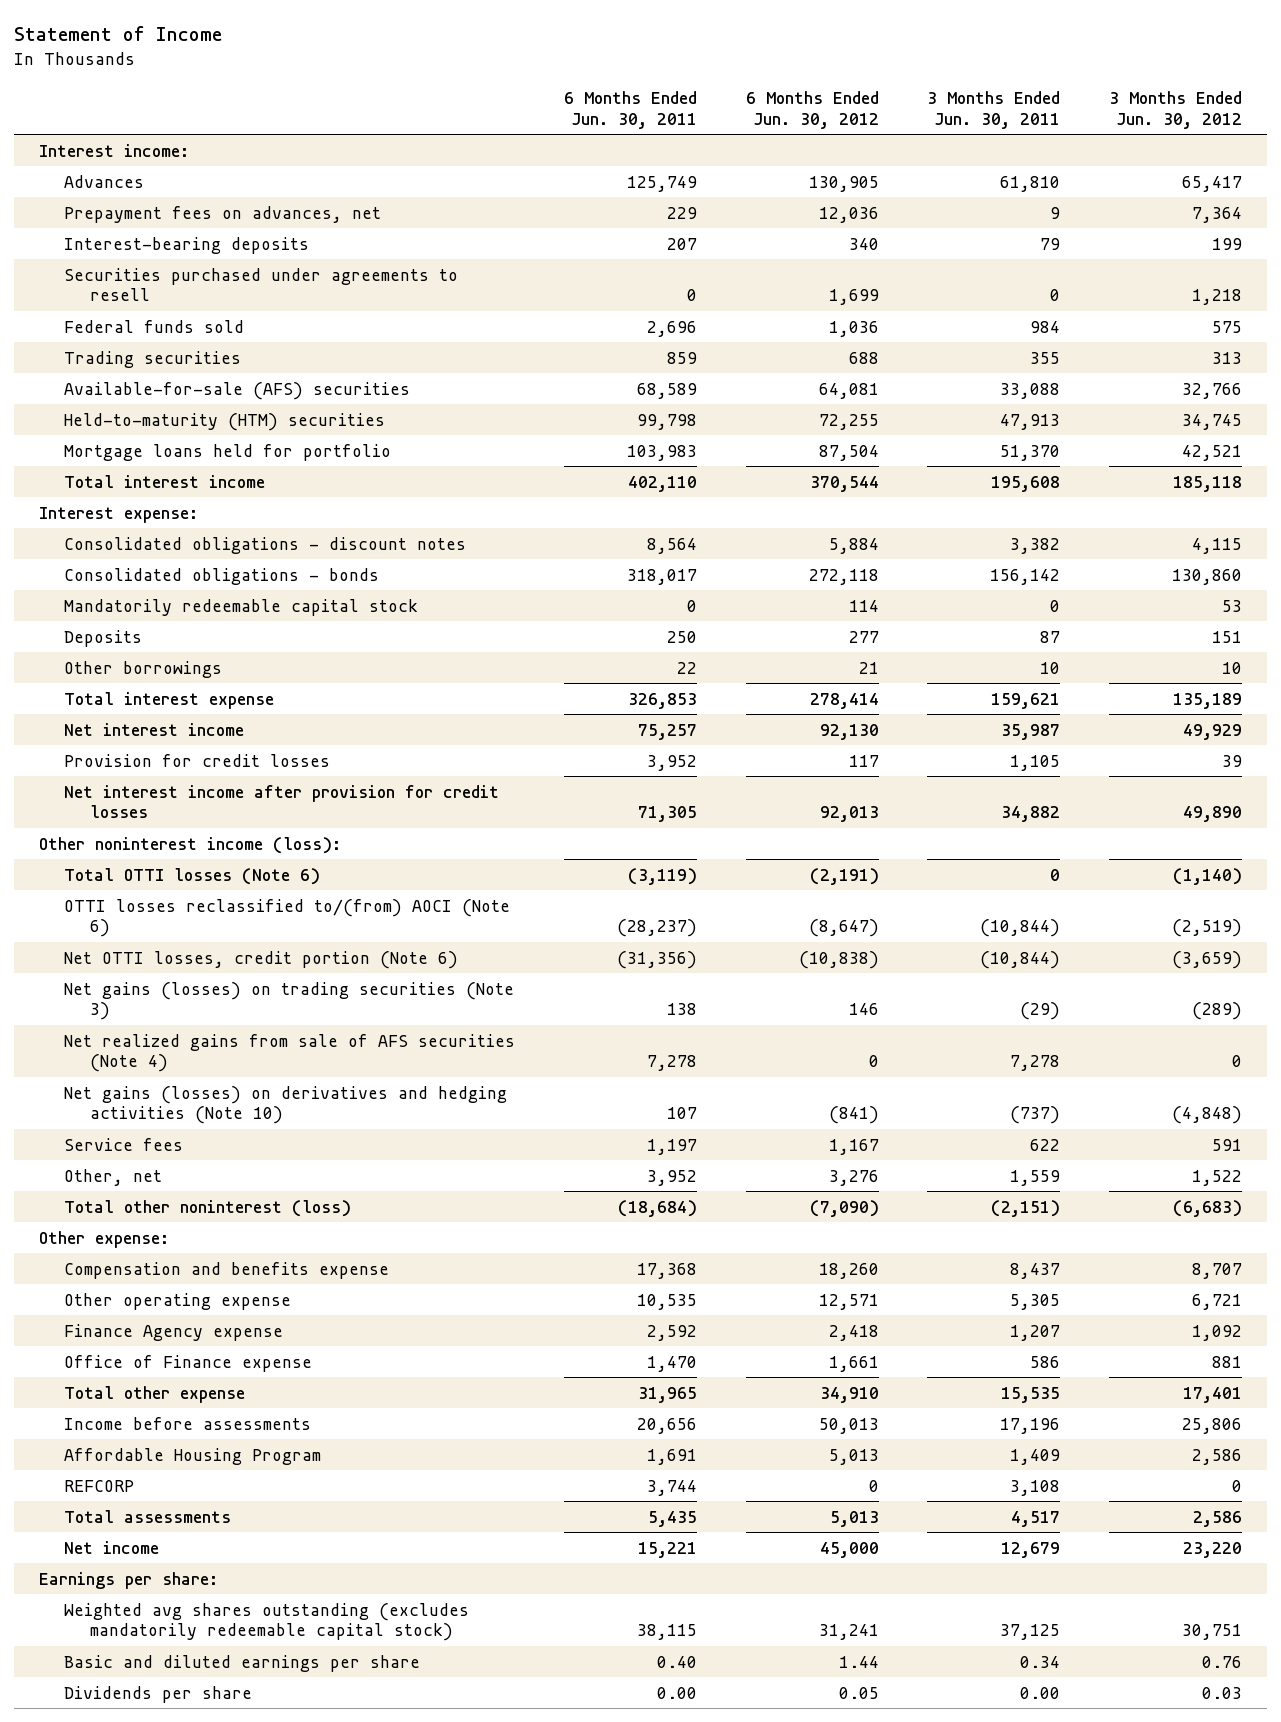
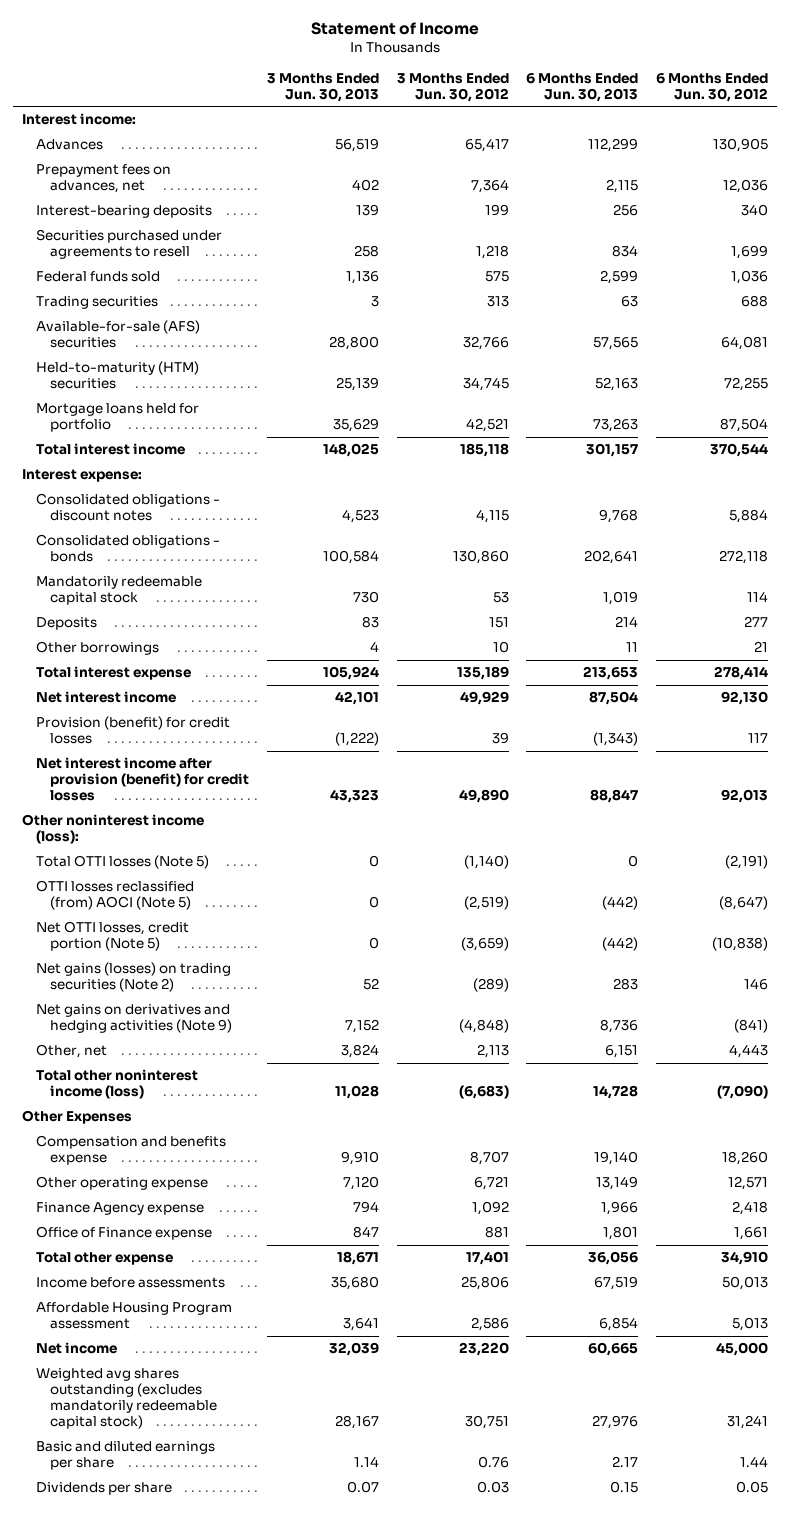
- | 6 Months Ended Jun. 30, 2011 | 6 Months Ended Jun. 30, 2012 | 3 Months Ended Jun. 30, 2011 | 3 Months Ended Jun. 30, 2012
+ | 3 Months Ended Jun. 30, 2013 | 3 Months Ended Jun. 30, 2012 | 6 Months Ended Jun. 30, 2013 | 6 Months Ended Jun. 30, 2012
- Provision for credit losses | 3,952 | 117 | 1,105 | 39
- Net interest income after provision for credit losses | 71,305 | 92,013 | 34,882 | 49,890
+ Provision (benefit) for credit losses | (1,222) | 39 | (1,343) | 117
+ Net interest income after provision (benefit) for credit losses | 43,323 | 49,890 | 88,847 | 92,013
- Total OTTI losses (Note 6) | (3,119) | (2,191) | 0 | (1,140)
- OTTI losses reclassified to/(from) AOCI (Note 6) | (28,237) | (8,647) | (10,844) | (2,519)
- Net OTTI losses, credit portion (Note 6) | (31,356) | (10,838) | (10,844) | (3,659)
- Net gains (losses) on trading securities (Note 3) | 138 | 146 | (29) | (289)
- Net realized gains from sale of AFS securities (Note 4) | 7,278 | 0 | 7,278 | 0
- Net gains (losses) on derivatives and hedging activities (Note 10) | 107 | (841) | (737) | (4,848)
- Service fees | 1,197 | 1,167 | 622 | 591
- Other, net | 3,952 | 3,276 | 1,559 | 1,522
- Total other noninterest (loss) | (18,684) | (7,090) | (2,151) | (6,683)
- Other expense:
+ Total OTTI losses (Note 5) | 0 | (1,140) | 0 | (2,191)
+ OTTI losses reclassified (from) AOCI (Note 5) | 0 | (2,519) | (442) | (8,647)
+ Net OTTI losses, credit portion (Note 5) | 0 | (3,659) | (442) | (10,838)
+ Net gains (losses) on trading securities (Note 2) | 52 | (289) | 283 | 146
+ Net gains on derivatives and hedging activities (Note 9) | 7,152 | (4,848) | 8,736 | (841)
+ Other, net | 3,824 | 2,113 | 6,151 | 4,443
+ Total other noninterest income (loss) | 11,028 | (6,683) | 14,728 | (7,090)
+ Other Expenses
- Affordable Housing Program | 1,691 | 5,013 | 1,409 | 2,586
- REFCORP | 3,744 | 0 | 3,108 | 0
- Total assessments | 5,435 | 5,013 | 4,517 | 2,586
+ Affordable Housing Program assessment | 3,641 | 2,586 | 6,854 | 5,013
- Earnings per share:

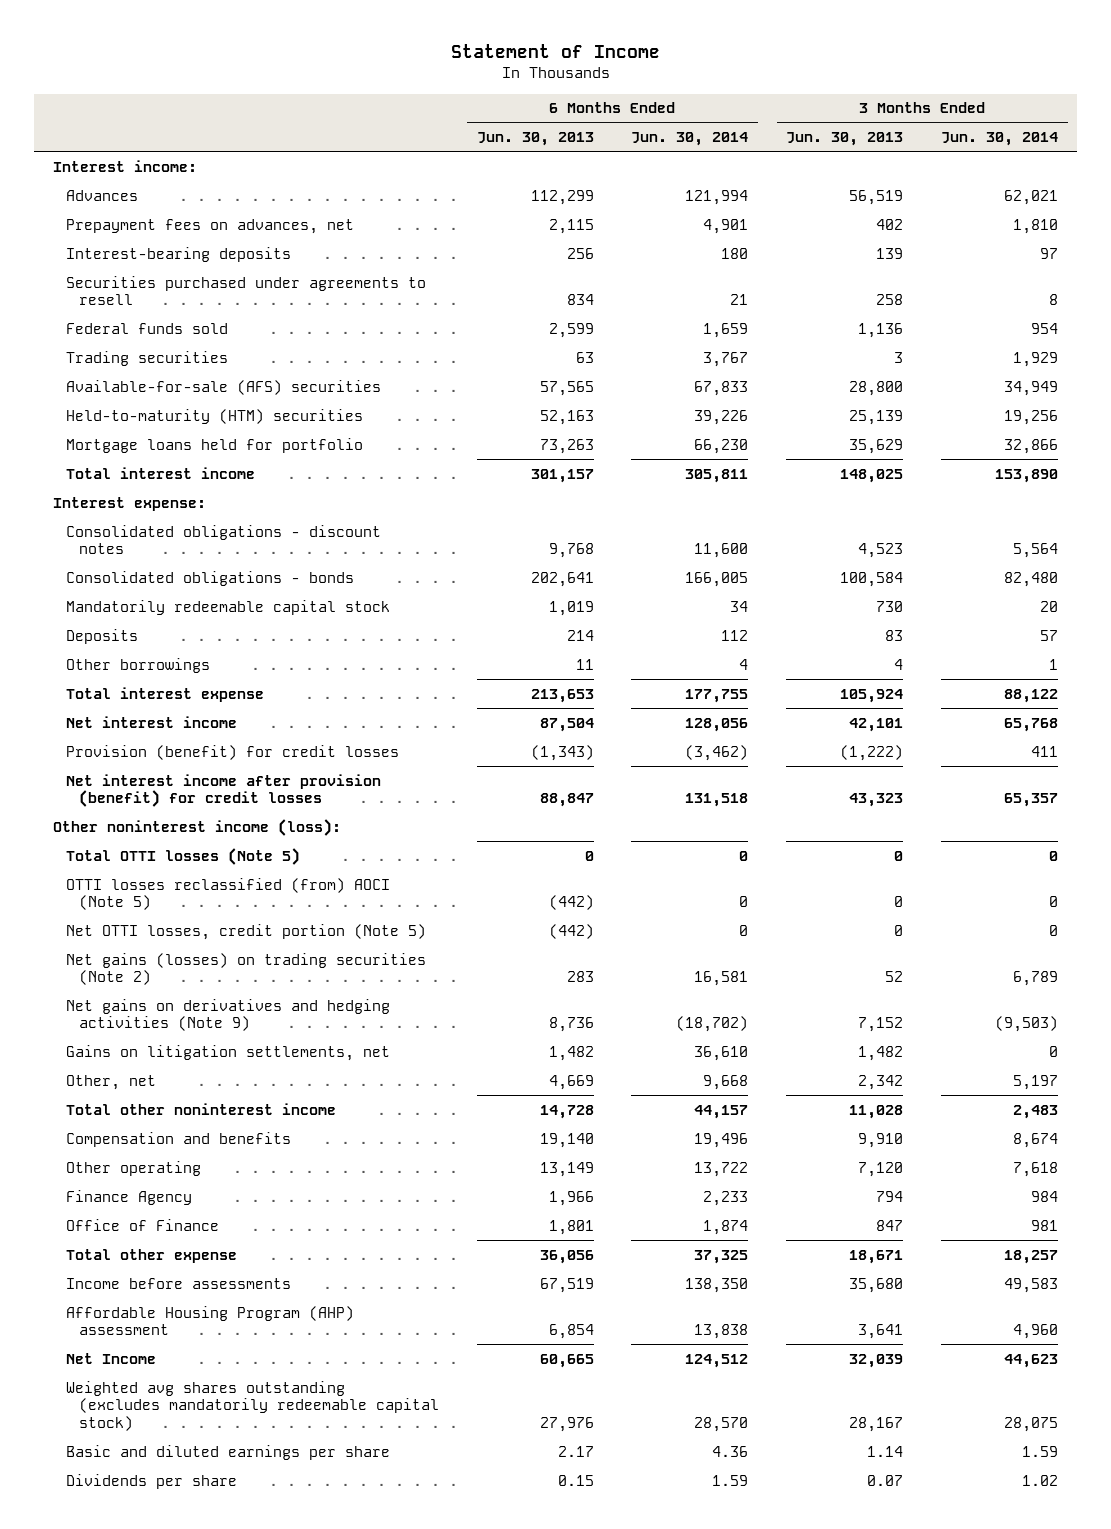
- | 3 Months Ended Jun. 30, 2013 | 3 Months Ended Jun. 30, 2012 | 6 Months Ended Jun. 30, 2013 | 6 Months Ended Jun. 30, 2012
+ | 6 Months Ended Jun. 30, 2013 | 6 Months Ended Jun. 30, 2014 | 3 Months Ended Jun. 30, 2013 | 3 Months Ended Jun. 30, 2014
- Other, net | 3,824 | 2,113 | 6,151 | 4,443
- Total other noninterest income (loss) | 11,028 | (6,683) | 14,728 | (7,090)
- Other Expenses
- Compensation and benefits expense | 9,910 | 8,707 | 19,140 | 18,260
- Other operating expense | 7,120 | 6,721 | 13,149 | 12,571
- Finance Agency expense | 794 | 1,092 | 1,966 | 2,418
- Office of Finance expense | 847 | 881 | 1,801 | 1,661
+ Gains on litigation settlements, net | 1,482 | 36,610 | 1,482 | 0
+ Other, net | 4,669 | 9,668 | 2,342 | 5,197
+ Total other noninterest income | 14,728 | 44,157 | 11,028 | 2,483
+ Compensation and benefits | 19,140 | 19,496 | 9,910 | 8,674
+ Other operating | 13,149 | 13,722 | 7,120 | 7,618
+ Finance Agency | 1,966 | 2,233 | 794 | 984
+ Office of Finance | 1,801 | 1,874 | 847 | 981
- Affordable Housing Program assessment | 3,641 | 2,586 | 6,854 | 5,013
- Net income | 32,039 | 23,220 | 60,665 | 45,000
+ Affordable Housing Program (AHP) assessment | 6,854 | 13,838 | 3,641 | 4,960
+ Net Income | 60,665 | 124,512 | 32,039 | 44,623

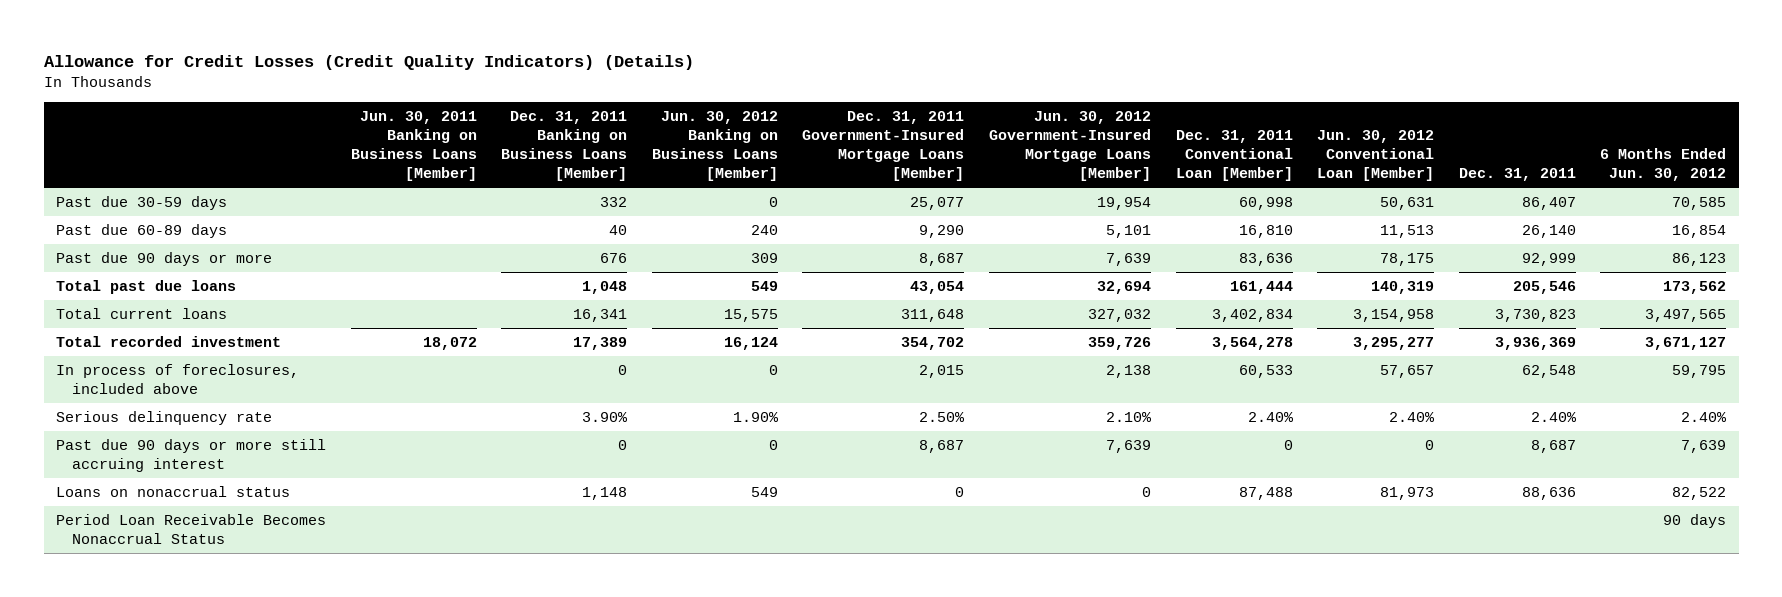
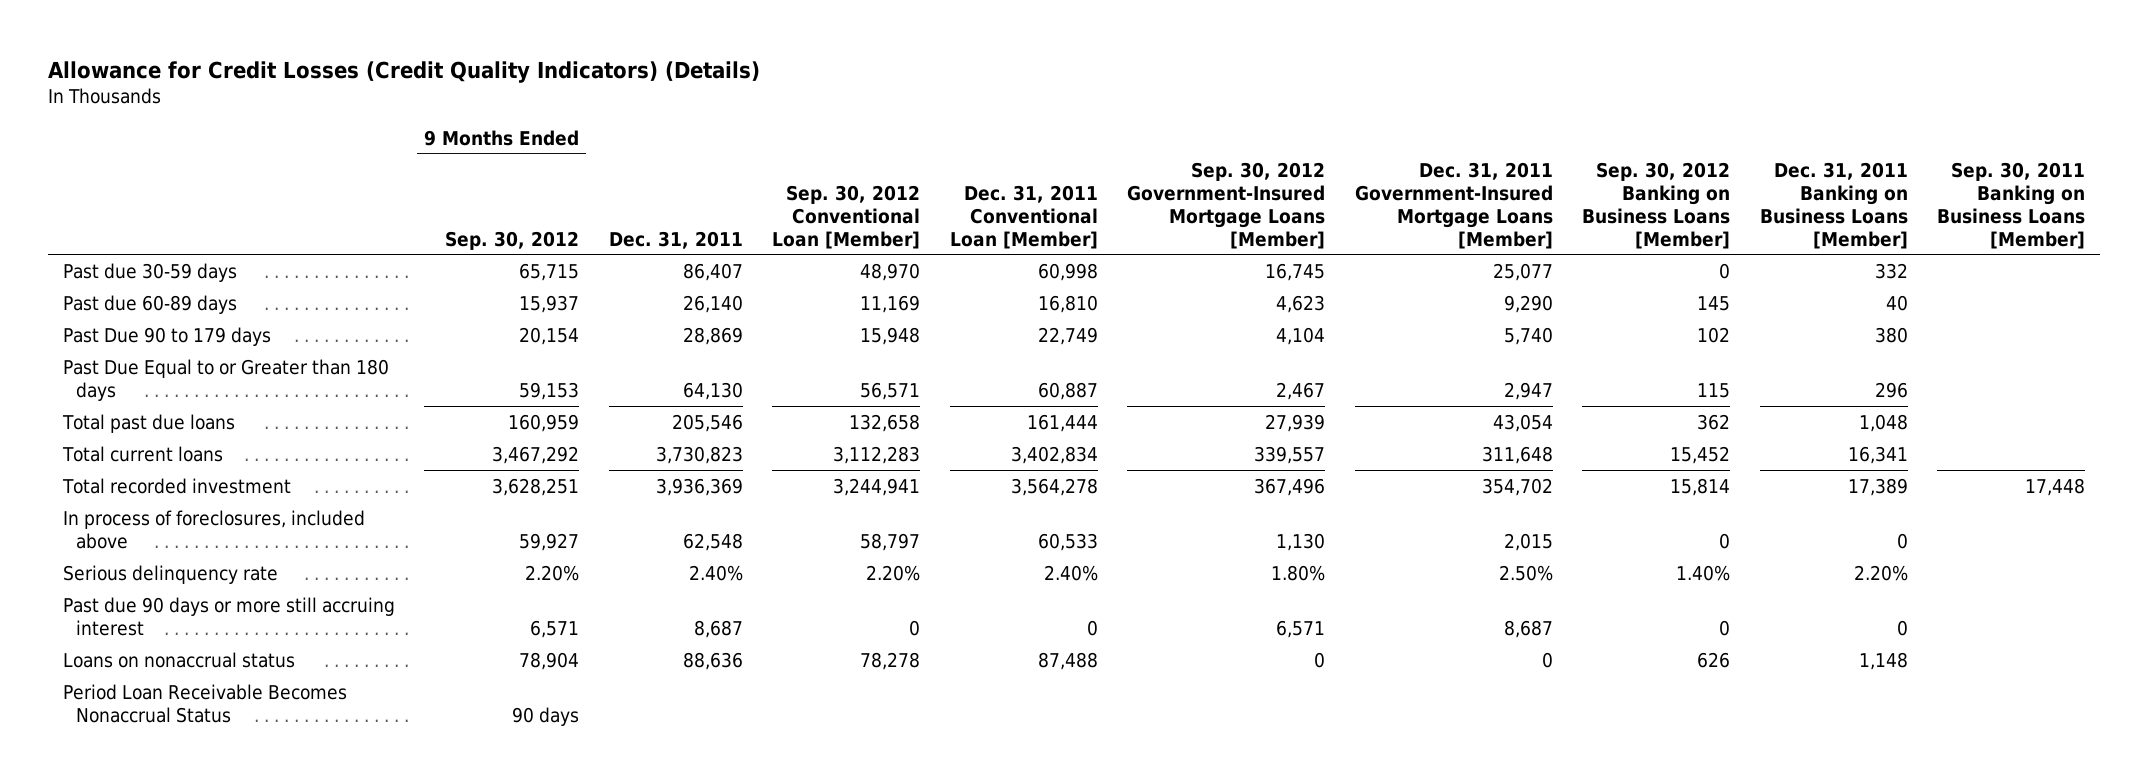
- | Jun. 30, 2011 Banking on Business Loans [Member] | Dec. 31, 2011 Banking on Business Loans [Member] | Jun. 30, 2012 Banking on Business Loans [Member] | Dec. 31, 2011 Government-Insured Mortgage Loans [Member] | Jun. 30, 2012 Government-Insured Mortgage Loans [Member] | Dec. 31, 2011 Conventional Loan [Member] | Jun. 30, 2012 Conventional Loan [Member] | Dec. 31, 2011 | 6 Months Ended Jun. 30, 2012
+ | 9 Months Ended Sep. 30, 2012 | Dec. 31, 2011 | Sep. 30, 2012 Conventional Loan [Member] | Dec. 31, 2011 Conventional Loan [Member] | Sep. 30, 2012 Government-Insured Mortgage Loans [Member] | Dec. 31, 2011 Government-Insured Mortgage Loans [Member] | Sep. 30, 2012 Banking on Business Loans [Member] | Dec. 31, 2011 Banking on Business Loans [Member] | Sep. 30, 2011 Banking on Business Loans [Member]
- Past due 90 days or more | | 676 | 309 | 8,687 | 7,639 | 83,636 | 78,175 | 92,999 | 86,123
+ Past Due 90 to 179 days | 20,154 | 28,869 | 15,948 | 22,749 | 4,104 | 5,740 | 102 | 380 |
+ Past Due Equal to or Greater than 180 days | 59,153 | 64,130 | 56,571 | 60,887 | 2,467 | 2,947 | 115 | 296 |
- Serious delinquency rate | | 3.90% | 1.90% | 2.50% | 2.10% | 2.40% | 2.40% | 2.40% | 2.40%
+ Serious delinquency rate | 2.20% | 2.40% | 2.20% | 2.40% | 1.80% | 2.50% | 1.40% | 2.20% |

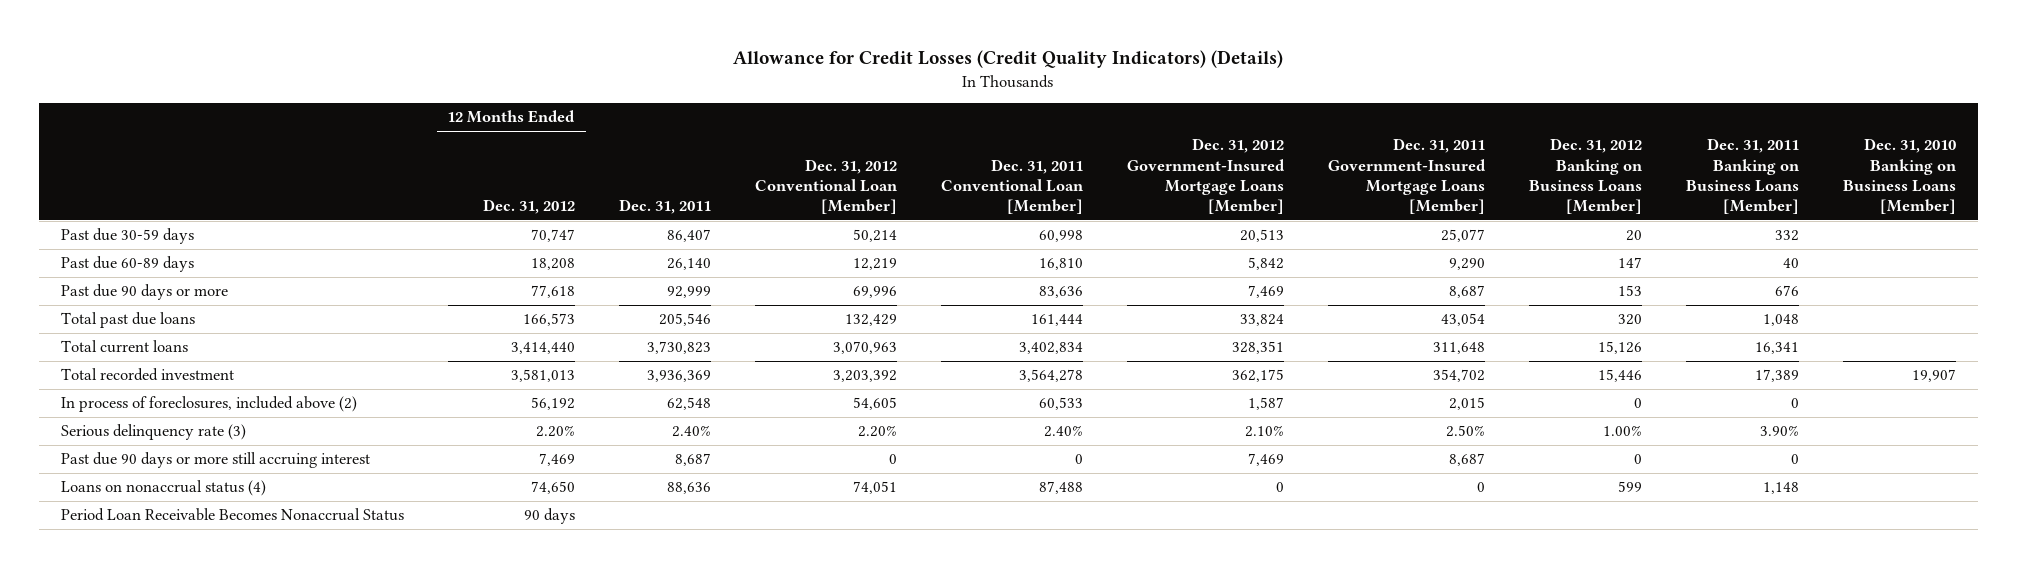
- | 9 Months Ended Sep. 30, 2012 | Dec. 31, 2011 | Sep. 30, 2012 Conventional Loan [Member] | Dec. 31, 2011 Conventional Loan [Member] | Sep. 30, 2012 Government-Insured Mortgage Loans [Member] | Dec. 31, 2011 Government-Insured Mortgage Loans [Member] | Sep. 30, 2012 Banking on Business Loans [Member] | Dec. 31, 2011 Banking on Business Loans [Member] | Sep. 30, 2011 Banking on Business Loans [Member]
+ | 12 Months Ended Dec. 31, 2012 | Dec. 31, 2011 | Dec. 31, 2012 Conventional Loan [Member] | Dec. 31, 2011 Conventional Loan [Member] | Dec. 31, 2012 Government-Insured Mortgage Loans [Member] | Dec. 31, 2011 Government-Insured Mortgage Loans [Member] | Dec. 31, 2012 Banking on Business Loans [Member] | Dec. 31, 2011 Banking on Business Loans [Member] | Dec. 31, 2010 Banking on Business Loans [Member]
- Past Due 90 to 179 days | 20,154 | 28,869 | 15,948 | 22,749 | 4,104 | 5,740 | 102 | 380 |
- Past Due Equal to or Greater than 180 days | 59,153 | 64,130 | 56,571 | 60,887 | 2,467 | 2,947 | 115 | 296 |
+ Past due 90 days or more | 77,618 | 92,999 | 69,996 | 83,636 | 7,469 | 8,687 | 153 | 676 |
- In process of foreclosures, included above | 59,927 | 62,548 | 58,797 | 60,533 | 1,130 | 2,015 | 0 | 0 |
- Serious delinquency rate | 2.20% | 2.40% | 2.20% | 2.40% | 1.80% | 2.50% | 1.40% | 2.20% |
+ In process of foreclosures, included above (2) | 56,192 | 62,548 | 54,605 | 60,533 | 1,587 | 2,015 | 0 | 0 |
+ Serious delinquency rate (3) | 2.20% | 2.40% | 2.20% | 2.40% | 2.10% | 2.50% | 1.00% | 3.90% |
- Loans on nonaccrual status | 78,904 | 88,636 | 78,278 | 87,488 | 0 | 0 | 626 | 1,148 |
+ Loans on nonaccrual status (4) | 74,650 | 88,636 | 74,051 | 87,488 | 0 | 0 | 599 | 1,148 |

